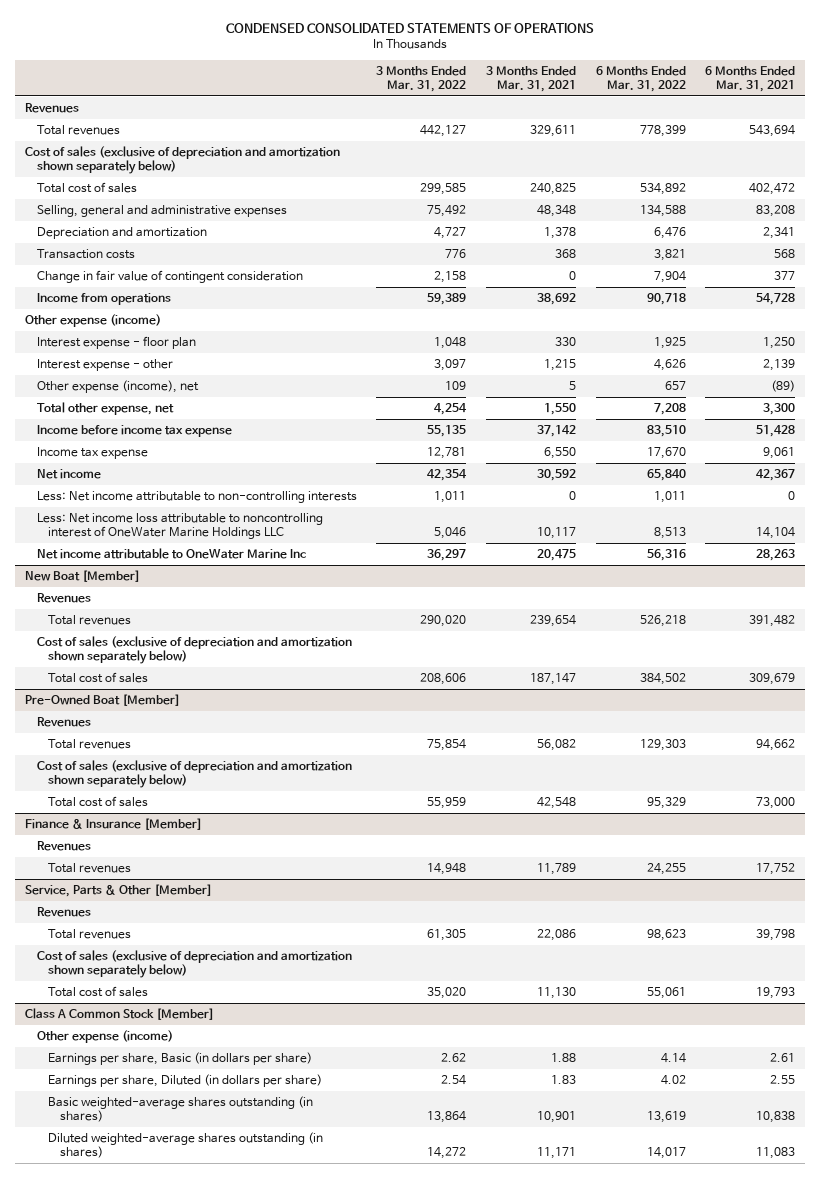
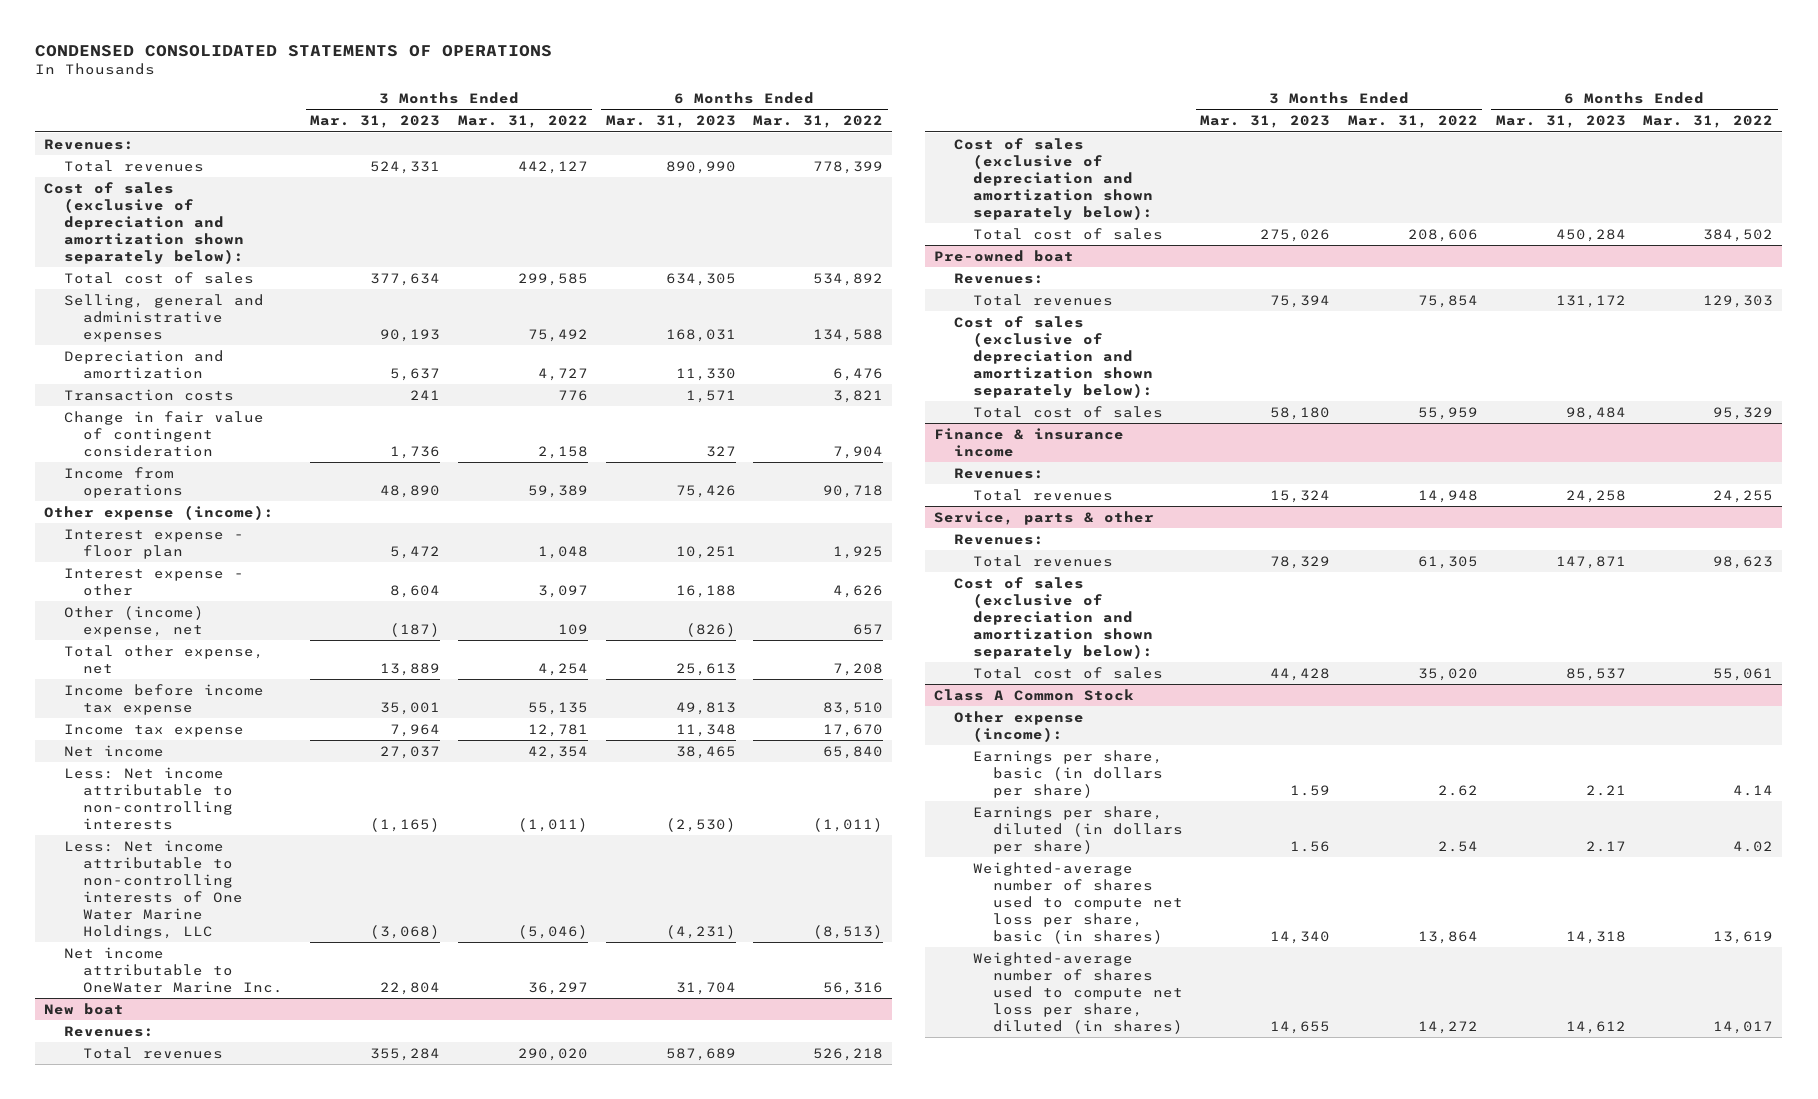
- | 3 Months Ended Mar. 31, 2022 | 3 Months Ended Mar. 31, 2021 | 6 Months Ended Mar. 31, 2022 | 6 Months Ended Mar. 31, 2021
+ | 3 Months Ended Mar. 31, 2023 | 3 Months Ended Mar. 31, 2022 | 6 Months Ended Mar. 31, 2023 | 6 Months Ended Mar. 31, 2022
- Revenues
+ Revenues:
- Cost of sales (exclusive of depreciation and amortization shown separately below)
+ Cost of sales (exclusive of depreciation and amortization shown separately below):
- Other expense (income)
+ Other expense (income):
- Other expense (income), net | 109 | 5 | 657 | (89)
+ Other (income) expense, net | (187) | 109 | (826) | 657
- Less: Net income attributable to non-controlling interests | 1,011 | 0 | 1,011 | 0
- Less: Net income loss attributable to noncontrolling interest of OneWater Marine Holdings LLC | 5,046 | 10,117 | 8,513 | 14,104
- Net income attributable to OneWater Marine Inc | 36,297 | 20,475 | 56,316 | 28,263
- New Boat [Member]
- Revenues
+ Less: Net income attributable to non-controlling interests | (1,165) | (1,011) | (2,530) | (1,011)
+ Less: Net income attributable to non-controlling interests of One Water Marine Holdings, LLC | (3,068) | (5,046) | (4,231) | (8,513)
+ Net income attributable to OneWater Marine Inc. | 22,804 | 36,297 | 31,704 | 56,316
+ New boat
+ Revenues:
- Cost of sales (exclusive of depreciation and amortization shown separately below)
+ Cost of sales (exclusive of depreciation and amortization shown separately below):
- Pre-Owned Boat [Member]
- Revenues
+ Pre-owned boat
+ Revenues:
- Cost of sales (exclusive of depreciation and amortization shown separately below)
+ Cost of sales (exclusive of depreciation and amortization shown separately below):
- Finance & Insurance [Member]
- Revenues
+ Finance & insurance income
+ Revenues:
- Service, Parts & Other [Member]
- Revenues
+ Service, parts & other
+ Revenues:
- Cost of sales (exclusive of depreciation and amortization shown separately below)
+ Cost of sales (exclusive of depreciation and amortization shown separately below):
- Class A Common Stock [Member]
- Other expense (income)
- Earnings per share, Basic (in dollars per share) | 2.62 | 1.88 | 4.14 | 2.61
- Earnings per share, Diluted (in dollars per share) | 2.54 | 1.83 | 4.02 | 2.55
- Basic weighted-average shares outstanding (in shares) | 13,864 | 10,901 | 13,619 | 10,838
- Diluted weighted-average shares outstanding (in shares) | 14,272 | 11,171 | 14,017 | 11,083
+ Class A Common Stock
+ Other expense (income):
+ Earnings per share, basic (in dollars per share) | 1.59 | 2.62 | 2.21 | 4.14
+ Earnings per share, diluted (in dollars per share) | 1.56 | 2.54 | 2.17 | 4.02
+ Weighted-average number of shares used to compute net loss per share, basic (in shares) | 14,340 | 13,864 | 14,318 | 13,619
+ Weighted-average number of shares used to compute net loss per share, diluted (in shares) | 14,655 | 14,272 | 14,612 | 14,017

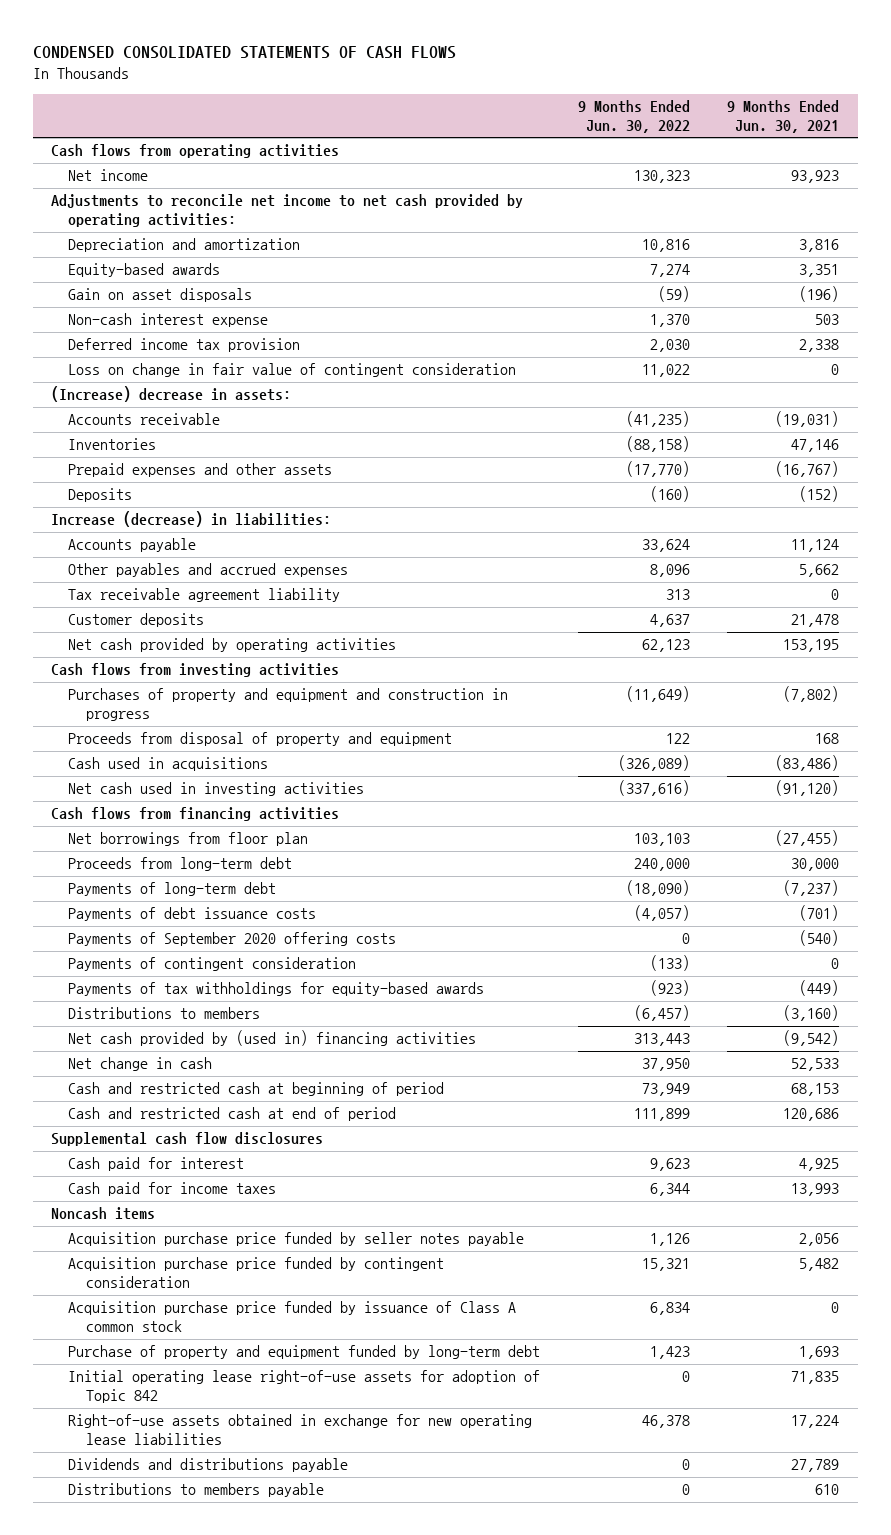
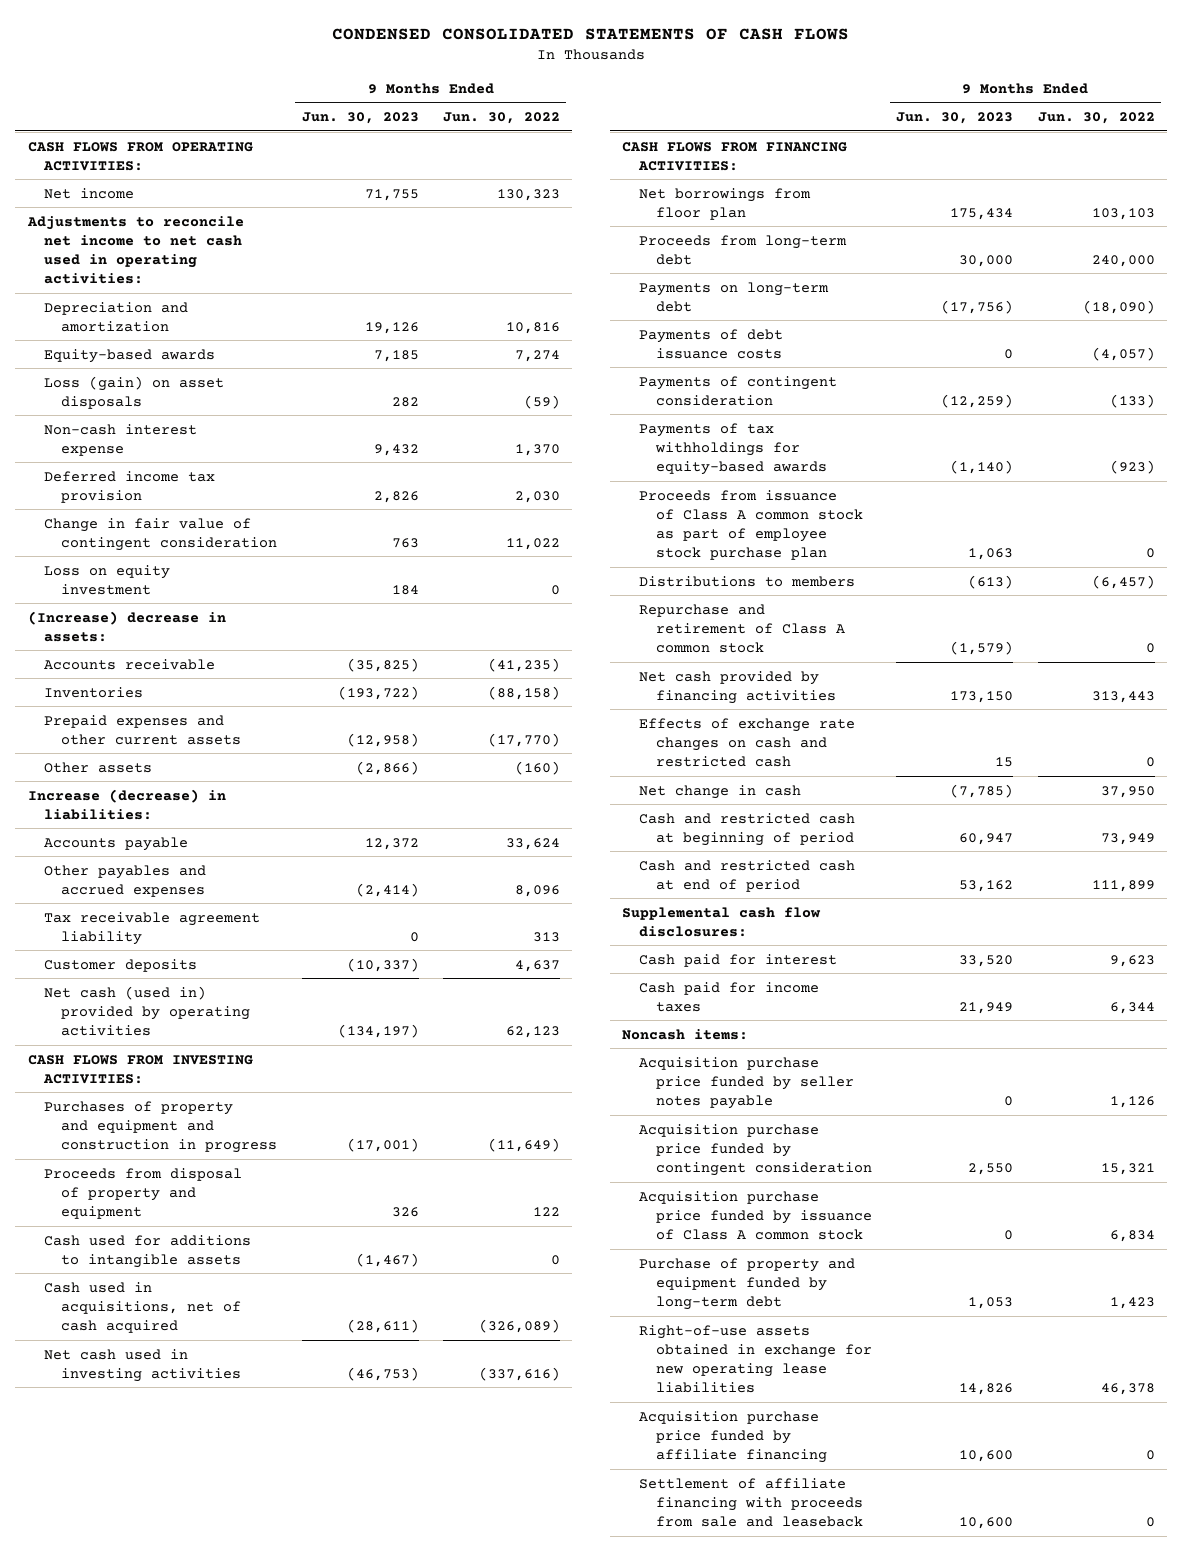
- | 9 Months Ended Jun. 30, 2022 | 9 Months Ended Jun. 30, 2021
+ | 9 Months Ended Jun. 30, 2023 | 9 Months Ended Jun. 30, 2022
- Cash flows from operating activities
+ CASH FLOWS FROM OPERATING ACTIVITIES:
- Adjustments to reconcile net income to net cash provided by operating activities:
+ Adjustments to reconcile net income to net cash used in operating activities:
- Gain on asset disposals | (59) | (196)
+ Loss (gain) on asset disposals | 282 | (59)
- Loss on change in fair value of contingent consideration | 11,022 | 0
+ Change in fair value of contingent consideration | 763 | 11,022
+ Loss on equity investment | 184 | 0
- Prepaid expenses and other assets | (17,770) | (16,767)
- Deposits | (160) | (152)
+ Prepaid expenses and other current assets | (12,958) | (17,770)
+ Other assets | (2,866) | (160)
- Net cash provided by operating activities | 62,123 | 153,195
- Cash flows from investing activities
+ Net cash (used in) provided by operating activities | (134,197) | 62,123
+ CASH FLOWS FROM INVESTING ACTIVITIES:
- Cash used in acquisitions | (326,089) | (83,486)
+ Cash used for additions to intangible assets | (1,467) | 0
+ Cash used in acquisitions, net of cash acquired | (28,611) | (326,089)
- Cash flows from financing activities
+ CASH FLOWS FROM FINANCING ACTIVITIES:
- Payments of long-term debt | (18,090) | (7,237)
+ Payments on long-term debt | (17,756) | (18,090)
- Payments of September 2020 offering costs | 0 | (540)
+ Proceeds from issuance of Class A common stock as part of employee stock purchase plan | 1,063 | 0
- Net cash provided by (used in) financing activities | 313,443 | (9,542)
+ Repurchase and retirement of Class A common stock | (1,579) | 0
+ Net cash provided by financing activities | 173,150 | 313,443
+ Effects of exchange rate changes on cash and restricted cash | 15 | 0
- Supplemental cash flow disclosures
+ Supplemental cash flow disclosures:
- Noncash items
+ Noncash items:
- Initial operating lease right-of-use assets for adoption of Topic 842 | 0 | 71,835
- Dividends and distributions payable | 0 | 27,789
- Distributions to members payable | 0 | 610
+ Acquisition purchase price funded by affiliate financing | 10,600 | 0
+ Settlement of affiliate financing with proceeds from sale and leaseback | 10,600 | 0

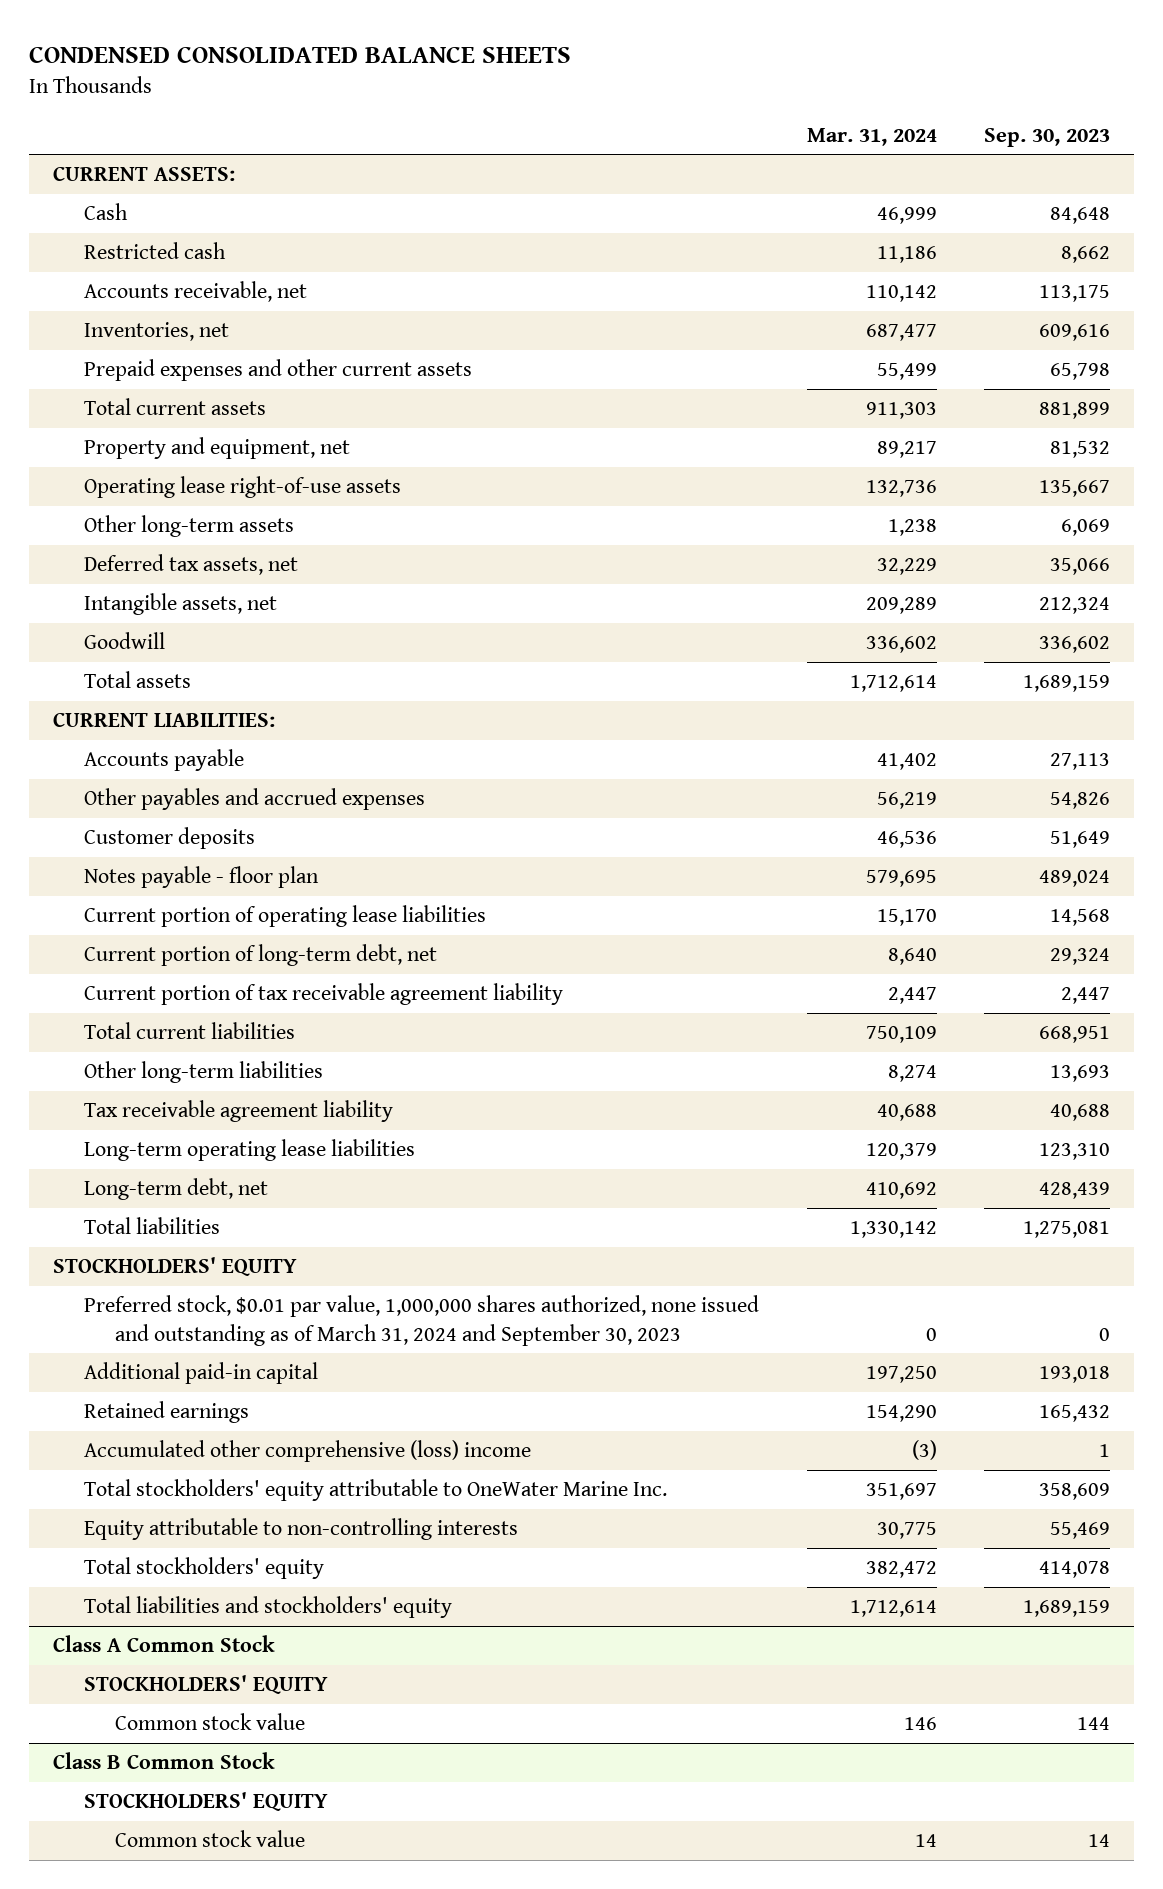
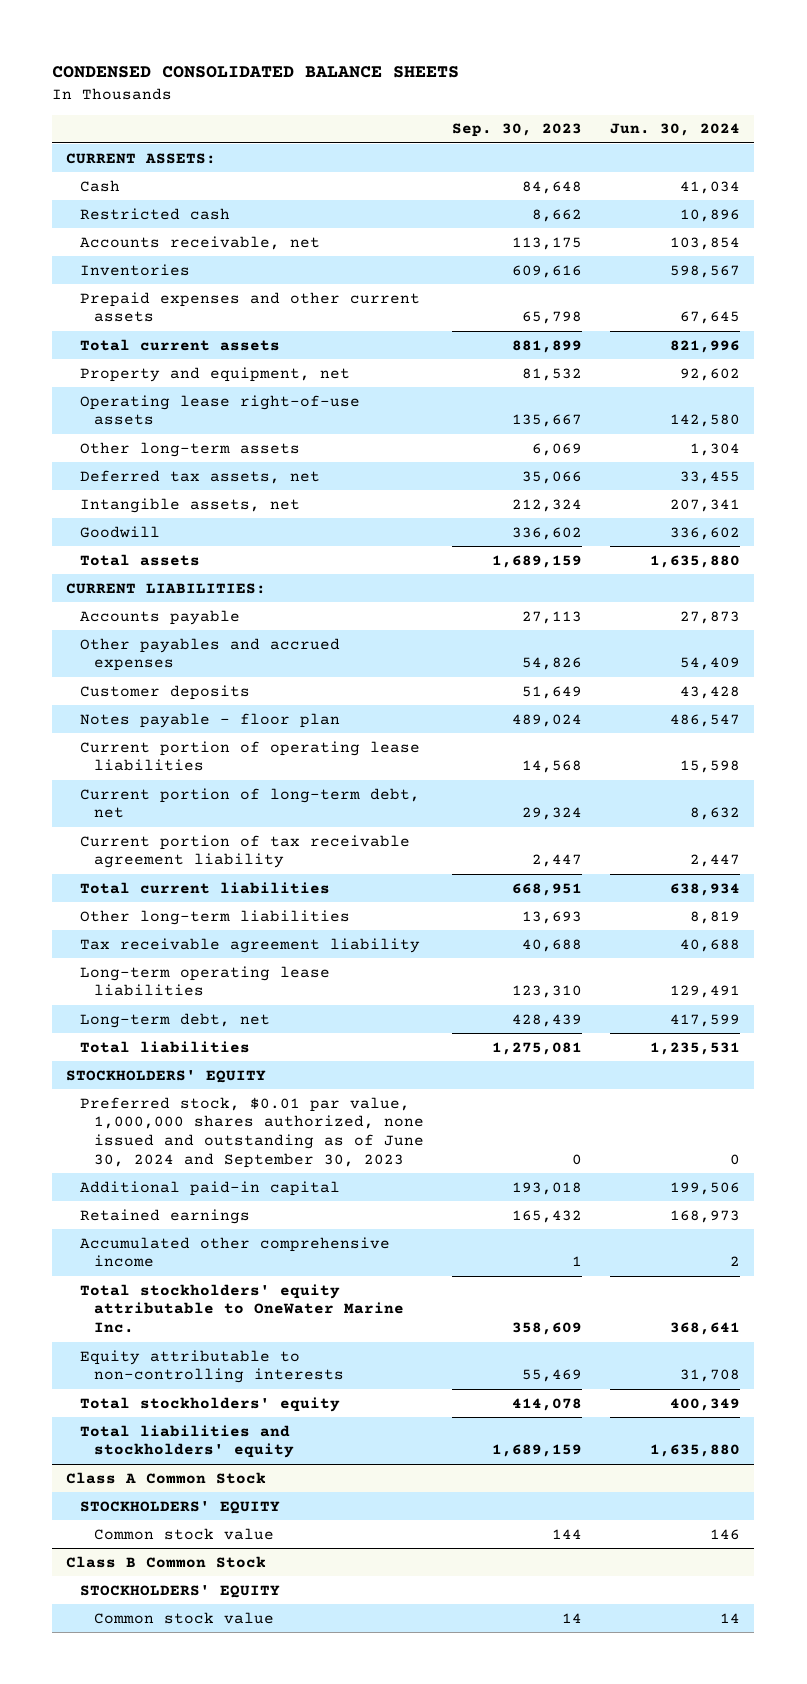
- | Mar. 31, 2024 | Sep. 30, 2023
+ | Sep. 30, 2023 | Jun. 30, 2024
- Inventories, net | 687,477 | 609,616
+ Inventories | 609,616 | 598,567
- Preferred stock, $0.01 par value, 1,000,000 shares authorized, none issued and outstanding as of March 31, 2024 and September 30, 2023 | 0 | 0
+ Preferred stock, $0.01 par value, 1,000,000 shares authorized, none issued and outstanding as of June 30, 2024 and September 30, 2023 | 0 | 0
- Accumulated other comprehensive (loss) income | (3) | 1
+ Accumulated other comprehensive income | 1 | 2

